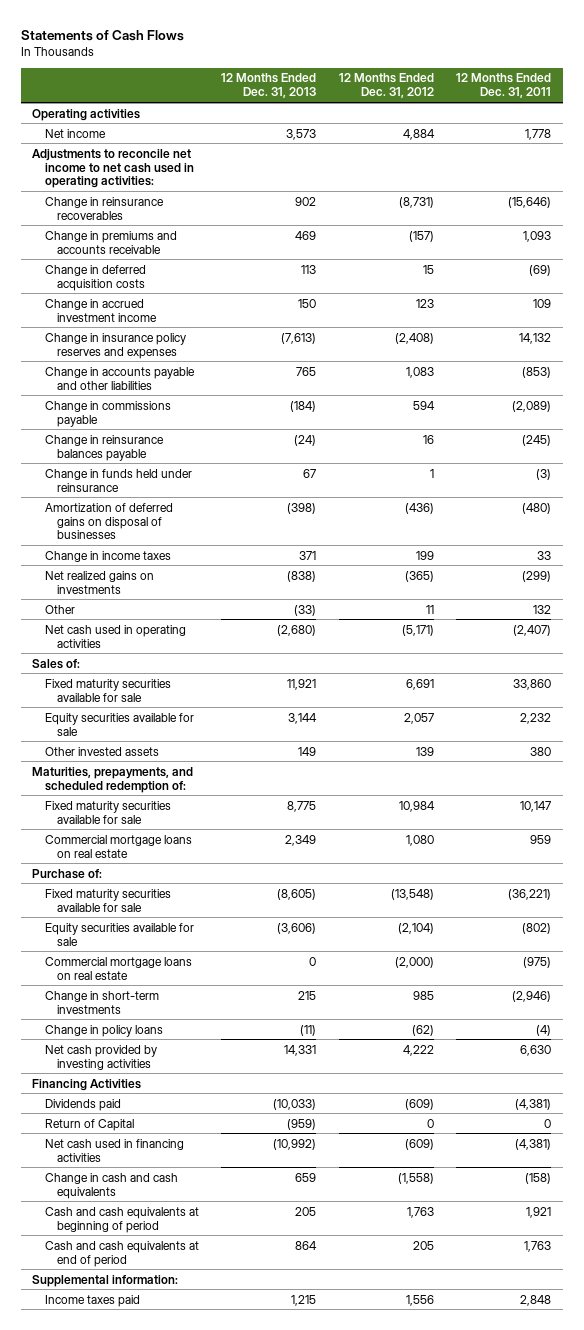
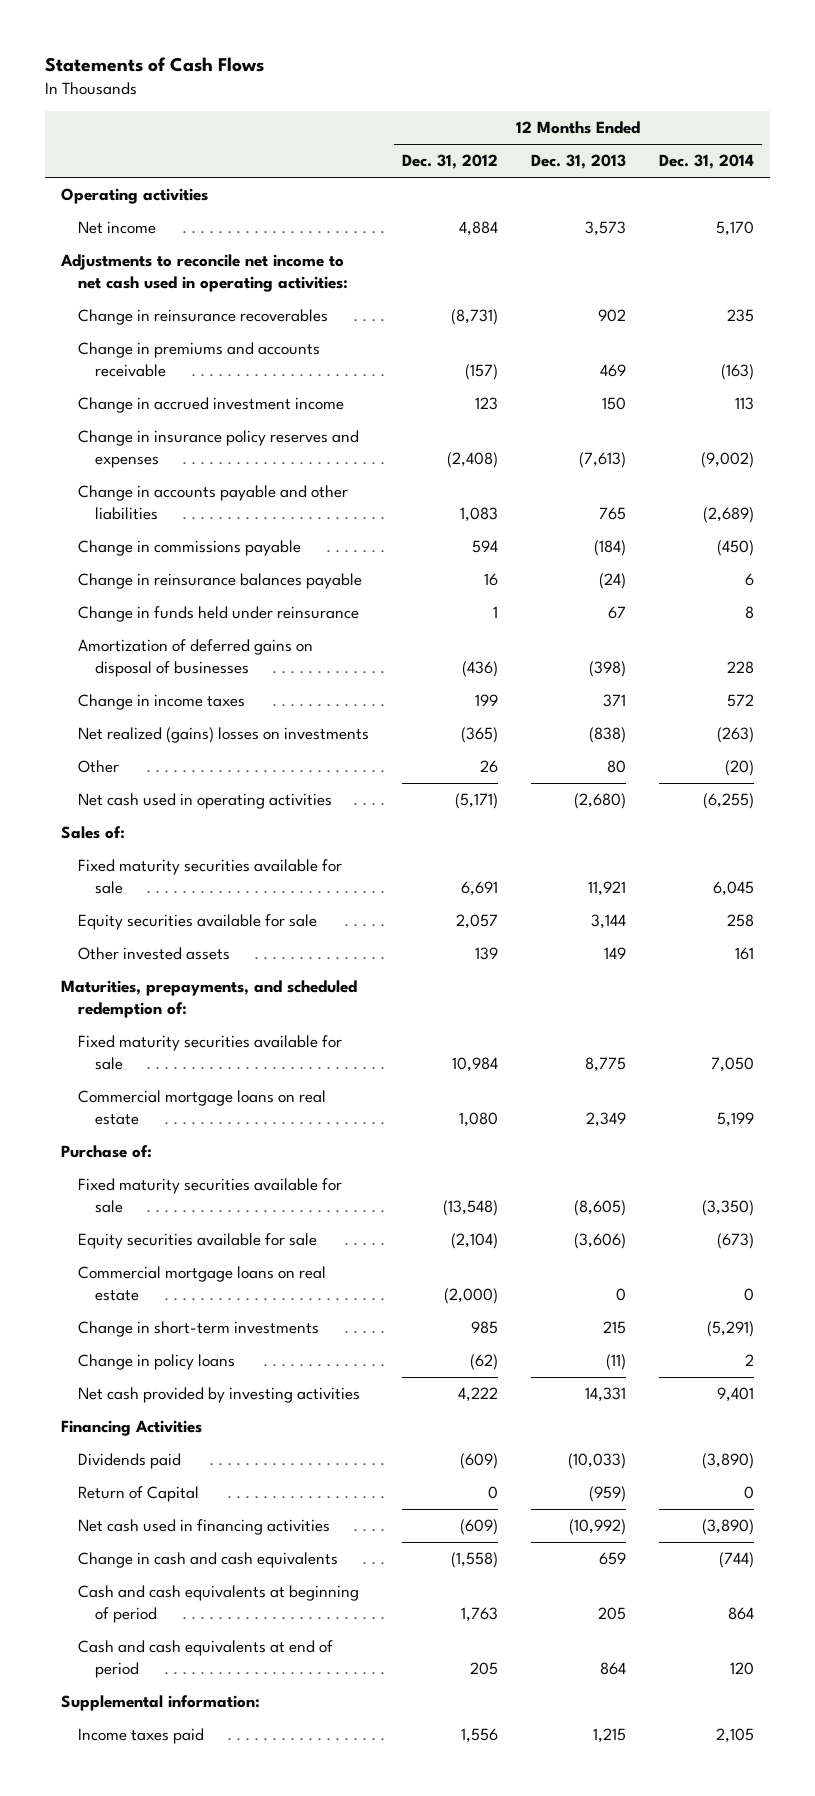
- | 12 Months Ended Dec. 31, 2013 | 12 Months Ended Dec. 31, 2012 | 12 Months Ended Dec. 31, 2011
+ | 12 Months Ended Dec. 31, 2012 | 12 Months Ended Dec. 31, 2013 | 12 Months Ended Dec. 31, 2014
- Change in deferred acquisition costs | 113 | 15 | (69)
- Net realized gains on investments | (838) | (365) | (299)
- Other | (33) | 11 | 132
+ Net realized (gains) losses on investments | (365) | (838) | (263)
+ Other | 26 | 80 | (20)

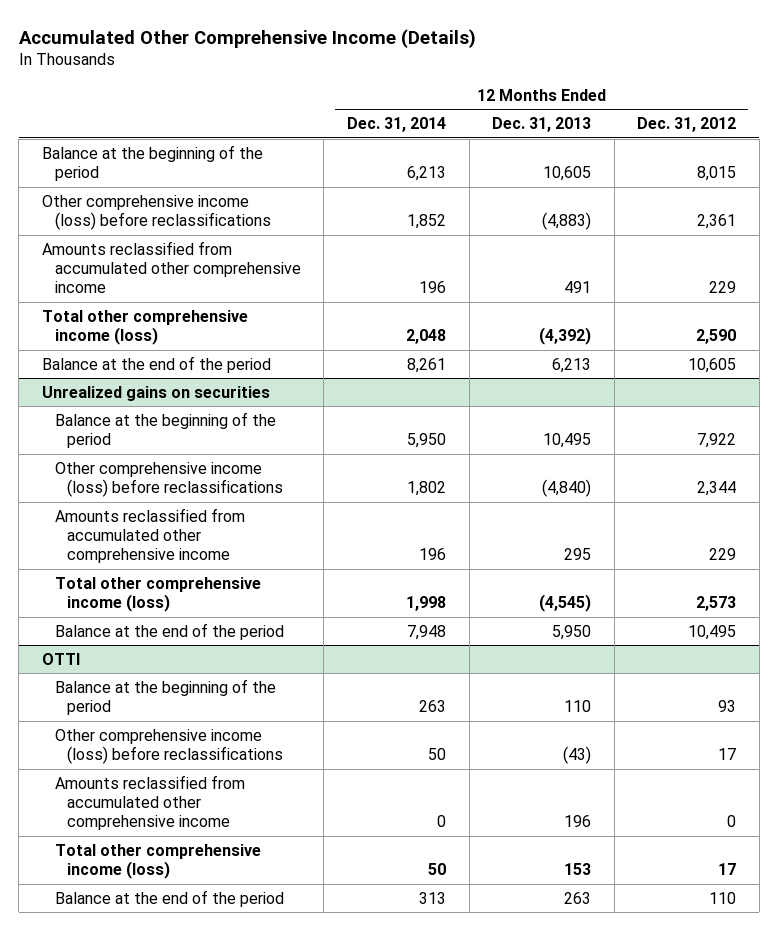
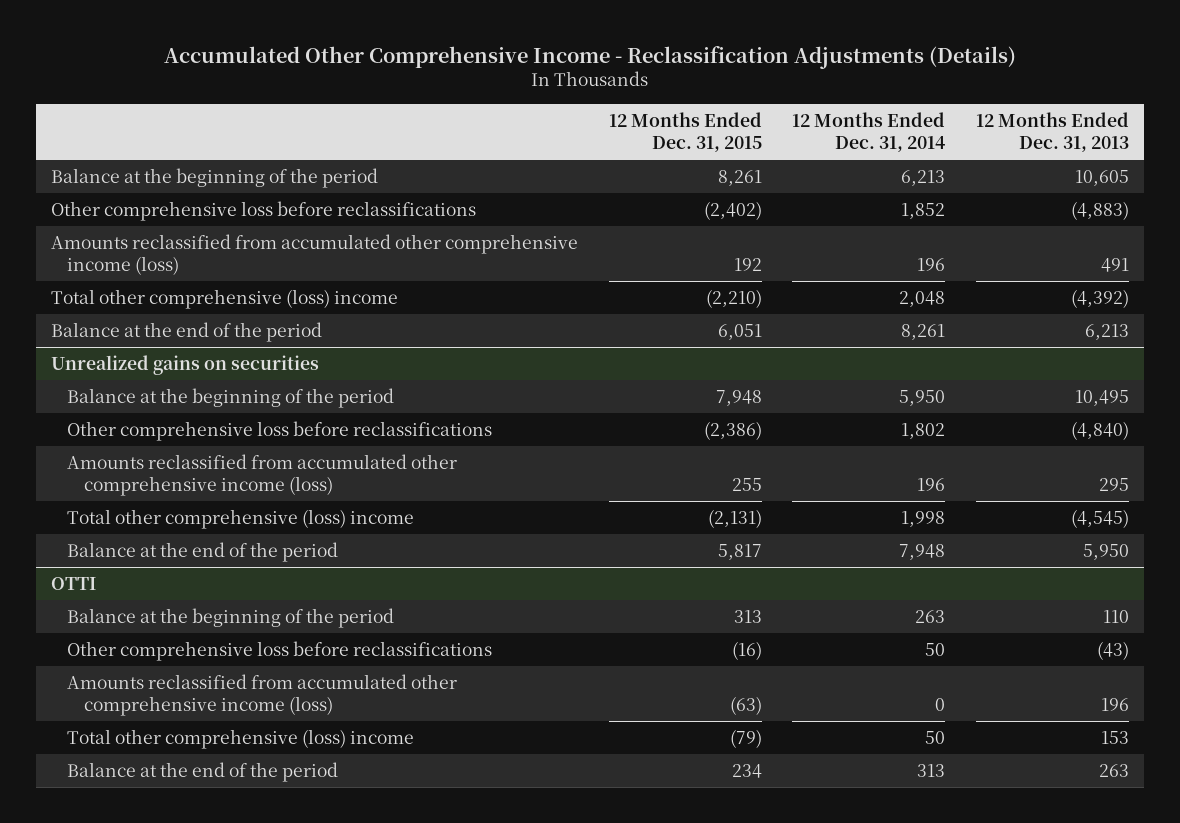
- Accumulated Other Comprehensive Income (Details)
+ Accumulated Other Comprehensive Income - Reclassification Adjustments (Details)
- | 12 Months Ended Dec. 31, 2014 | 12 Months Ended Dec. 31, 2013 | 12 Months Ended Dec. 31, 2012
+ | 12 Months Ended Dec. 31, 2015 | 12 Months Ended Dec. 31, 2014 | 12 Months Ended Dec. 31, 2013
- Other comprehensive income (loss) before reclassifications | 1,852 | (4,883) | 2,361
- Amounts reclassified from accumulated other comprehensive income | 196 | 491 | 229
- Total other comprehensive income (loss) | 2,048 | (4,392) | 2,590
+ Other comprehensive loss before reclassifications | (2,402) | 1,852 | (4,883)
+ Amounts reclassified from accumulated other comprehensive income (loss) | 192 | 196 | 491
+ Total other comprehensive (loss) income | (2,210) | 2,048 | (4,392)
@ Unrealized gains on securities
- Other comprehensive income (loss) before reclassifications | 1,802 | (4,840) | 2,344
- Amounts reclassified from accumulated other comprehensive income | 196 | 295 | 229
- Total other comprehensive income (loss) | 1,998 | (4,545) | 2,573
+ Other comprehensive loss before reclassifications | (2,386) | 1,802 | (4,840)
+ Amounts reclassified from accumulated other comprehensive income (loss) | 255 | 196 | 295
+ Total other comprehensive (loss) income | (2,131) | 1,998 | (4,545)
@ OTTI
- Other comprehensive income (loss) before reclassifications | 50 | (43) | 17
- Amounts reclassified from accumulated other comprehensive income | 0 | 196 | 0
- Total other comprehensive income (loss) | 50 | 153 | 17
+ Other comprehensive loss before reclassifications | (16) | 50 | (43)
+ Amounts reclassified from accumulated other comprehensive income (loss) | (63) | 0 | 196
+ Total other comprehensive (loss) income | (79) | 50 | 153

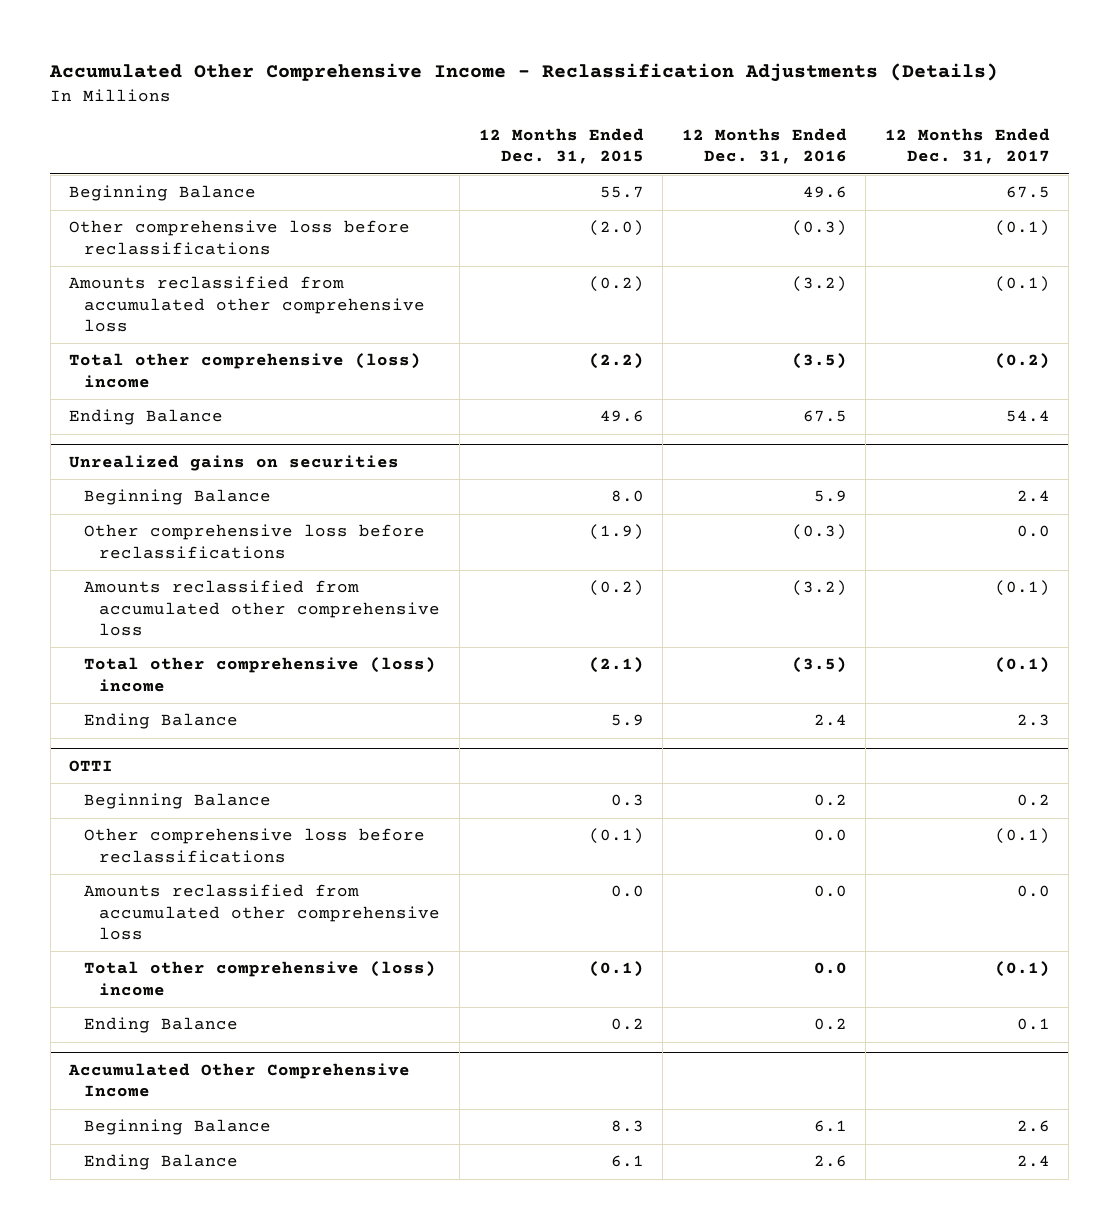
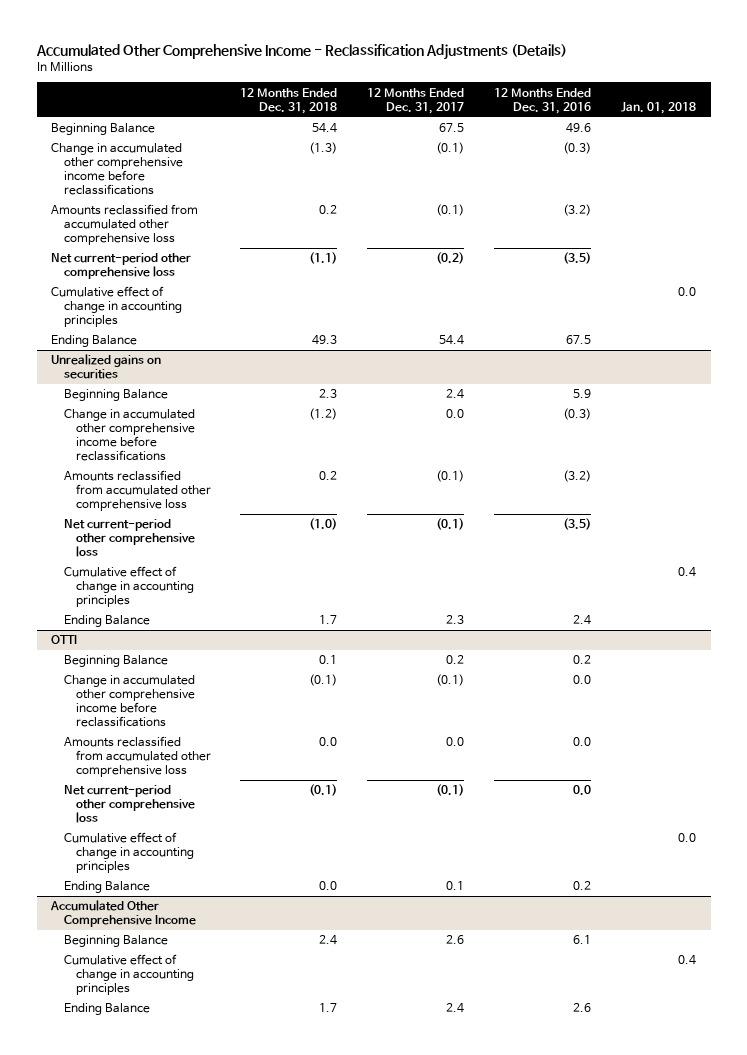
- | 12 Months Ended Dec. 31, 2015 | 12 Months Ended Dec. 31, 2016 | 12 Months Ended Dec. 31, 2017
+ | 12 Months Ended Dec. 31, 2018 | 12 Months Ended Dec. 31, 2017 | 12 Months Ended Dec. 31, 2016 | Jan. 01, 2018
- Other comprehensive loss before reclassifications | (2.0) | (0.3) | (0.1)
+ Change in accumulated other comprehensive income before reclassifications | (1.3) | (0.1) | (0.3) |
- Total other comprehensive (loss) income | (2.2) | (3.5) | (0.2)
+ Net current-period other comprehensive loss | (1.1) | (0.2) | (3.5) |
+ Cumulative effect of change in accounting principles | | | | 0.0
@ Unrealized gains on securities
- Other comprehensive loss before reclassifications | (1.9) | (0.3) | 0.0
+ Change in accumulated other comprehensive income before reclassifications | (1.2) | 0.0 | (0.3) |
- Total other comprehensive (loss) income | (2.1) | (3.5) | (0.1)
+ Net current-period other comprehensive loss | (1.0) | (0.1) | (3.5) |
+ Cumulative effect of change in accounting principles | | | | 0.4
@ OTTI
- Other comprehensive loss before reclassifications | (0.1) | 0.0 | (0.1)
+ Change in accumulated other comprehensive income before reclassifications | (0.1) | (0.1) | 0.0 |
- Total other comprehensive (loss) income | (0.1) | 0.0 | (0.1)
+ Net current-period other comprehensive loss | (0.1) | (0.1) | 0.0 |
+ Cumulative effect of change in accounting principles | | | | 0.0
@ Accumulated Other Comprehensive Income
+ Cumulative effect of change in accounting principles | | | | 0.4

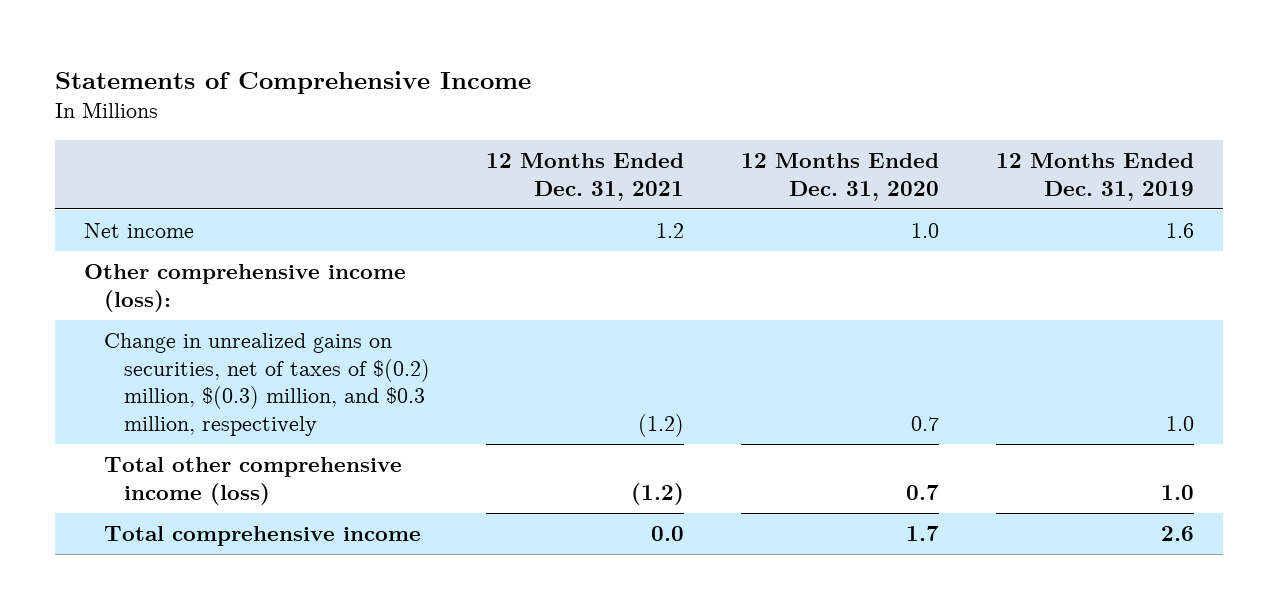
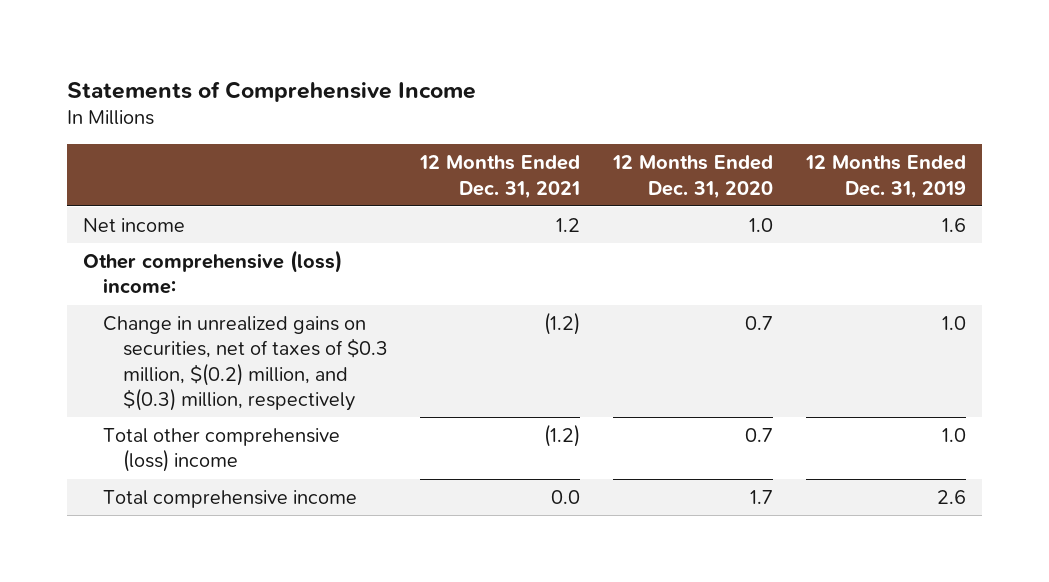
- Other comprehensive income (loss):
- Change in unrealized gains on securities, net of taxes of $(0.2) million, $(0.3) million, and $0.3 million, respectively | (1.2) | 0.7 | 1.0
- Total other comprehensive income (loss) | (1.2) | 0.7 | 1.0
+ Other comprehensive (loss) income:
+ Change in unrealized gains on securities, net of taxes of $0.3 million, $(0.2) million, and $(0.3) million, respectively | (1.2) | 0.7 | 1.0
+ Total other comprehensive (loss) income | (1.2) | 0.7 | 1.0

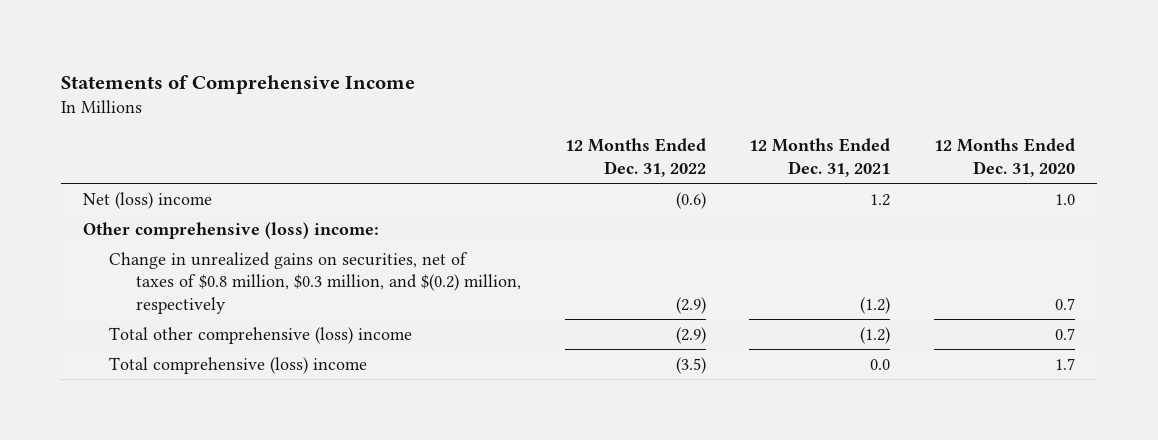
- | 12 Months Ended Dec. 31, 2021 | 12 Months Ended Dec. 31, 2020 | 12 Months Ended Dec. 31, 2019
+ | 12 Months Ended Dec. 31, 2022 | 12 Months Ended Dec. 31, 2021 | 12 Months Ended Dec. 31, 2020
- Net income | 1.2 | 1.0 | 1.6
+ Net (loss) income | (0.6) | 1.2 | 1.0
- Change in unrealized gains on securities, net of taxes of $0.3 million, $(0.2) million, and $(0.3) million, respectively | (1.2) | 0.7 | 1.0
+ Change in unrealized gains on securities, net of taxes of $0.8 million, $0.3 million, and $(0.2) million, respectively | (2.9) | (1.2) | 0.7
- Total comprehensive income | 0.0 | 1.7 | 2.6
+ Total comprehensive (loss) income | (3.5) | 0.0 | 1.7

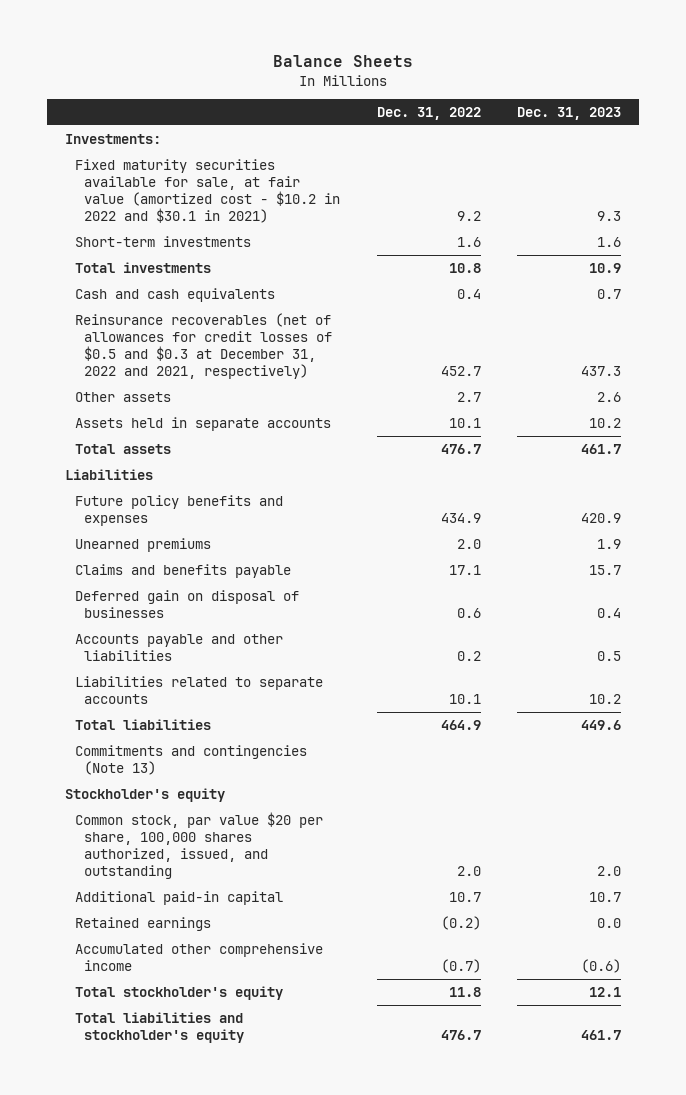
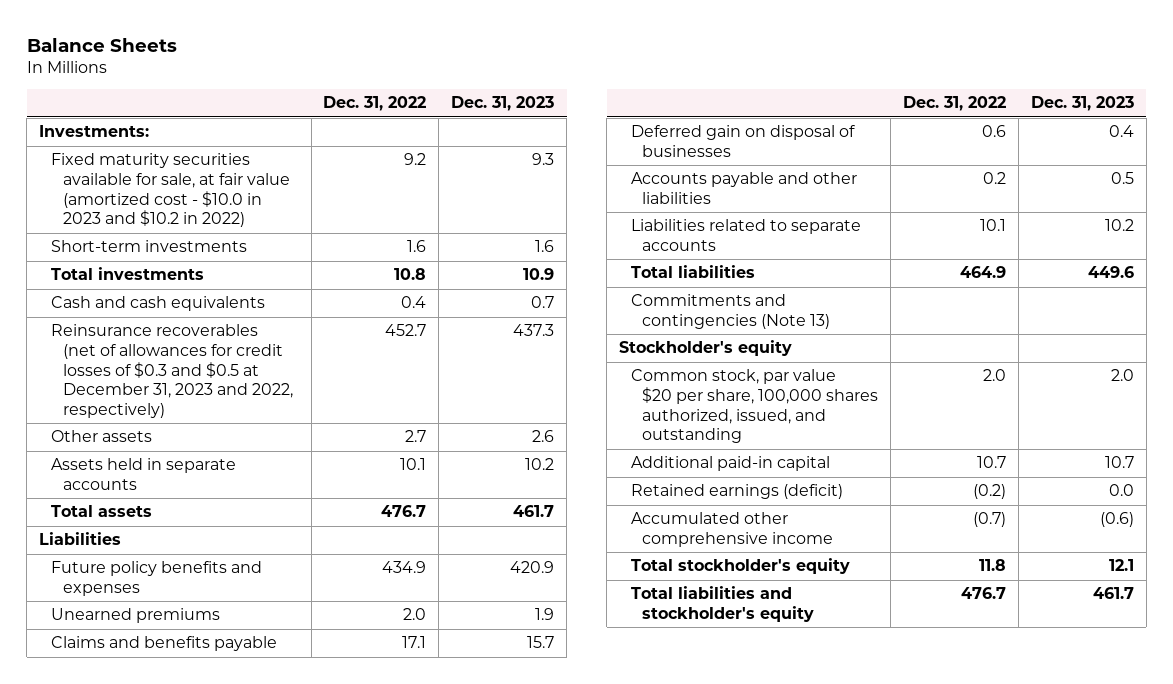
- Fixed maturity securities available for sale, at fair value (amortized cost - $10.2 in 2022 and $30.1 in 2021) | 9.2 | 9.3
+ Fixed maturity securities available for sale, at fair value (amortized cost - $10.0 in 2023 and $10.2 in 2022) | 9.2 | 9.3
- Reinsurance recoverables (net of allowances for credit losses of $0.5 and $0.3 at December 31, 2022 and 2021, respectively) | 452.7 | 437.3
+ Reinsurance recoverables (net of allowances for credit losses of $0.3 and $0.5 at December 31, 2023 and 2022, respectively) | 452.7 | 437.3
- Retained earnings | (0.2) | 0.0
+ Retained earnings (deficit) | (0.2) | 0.0

